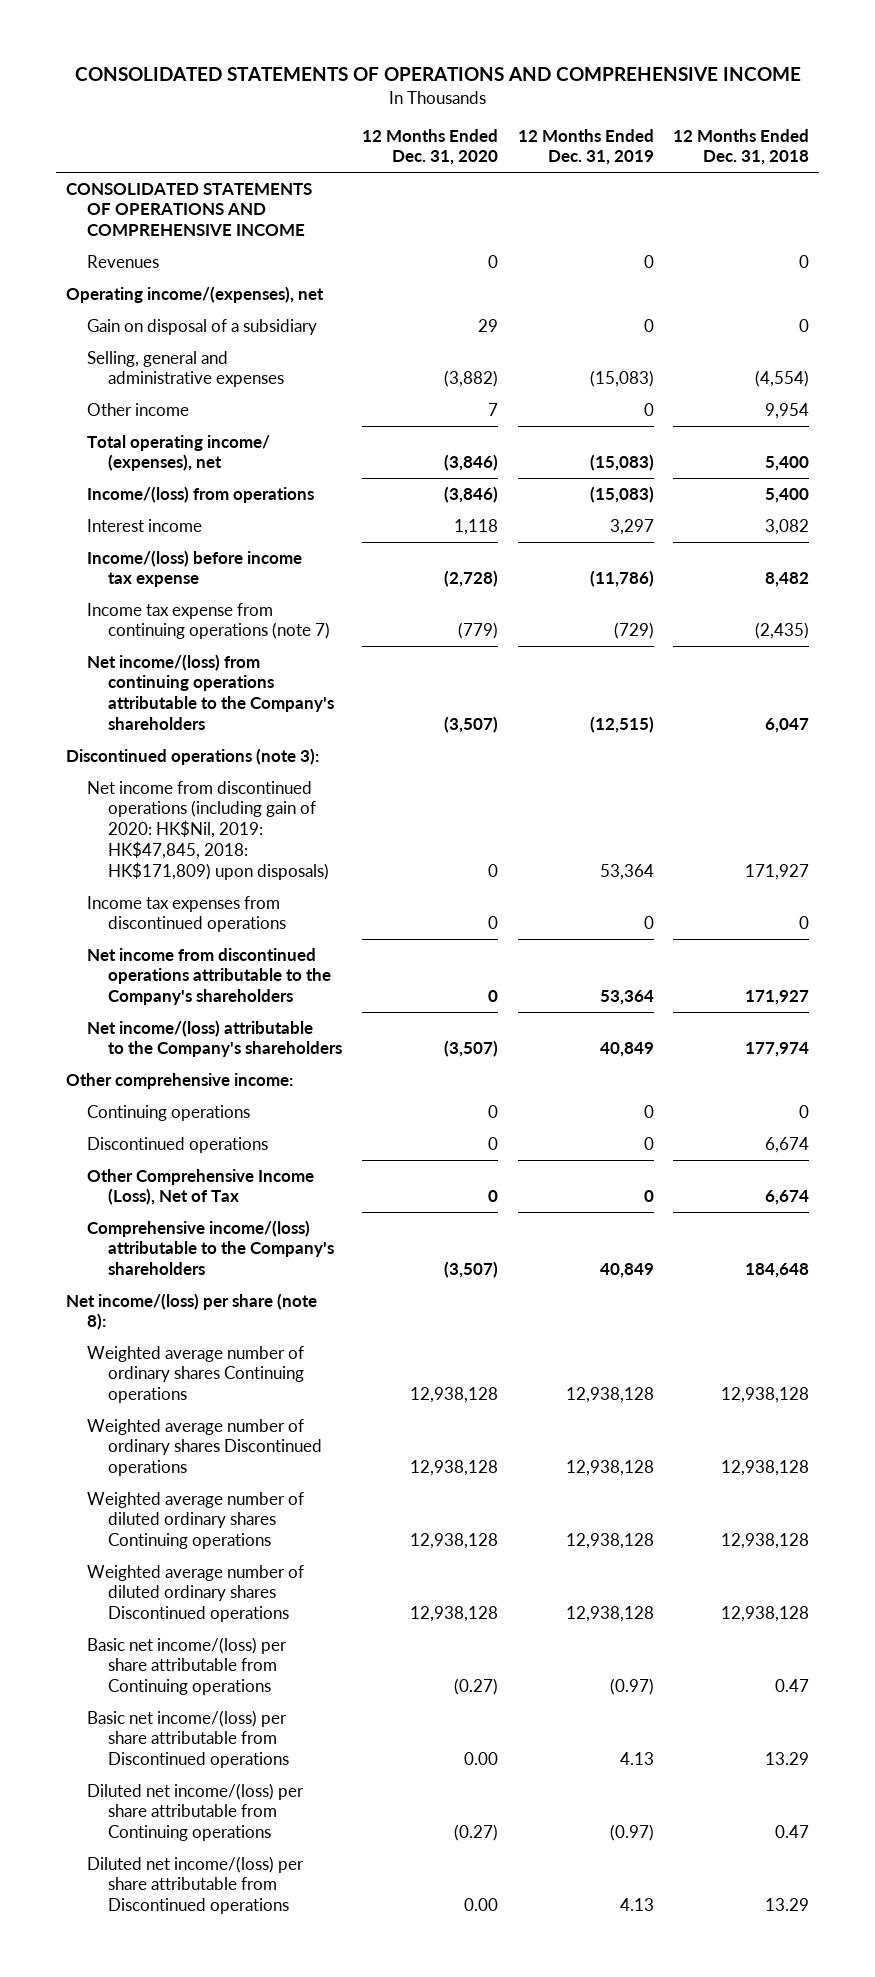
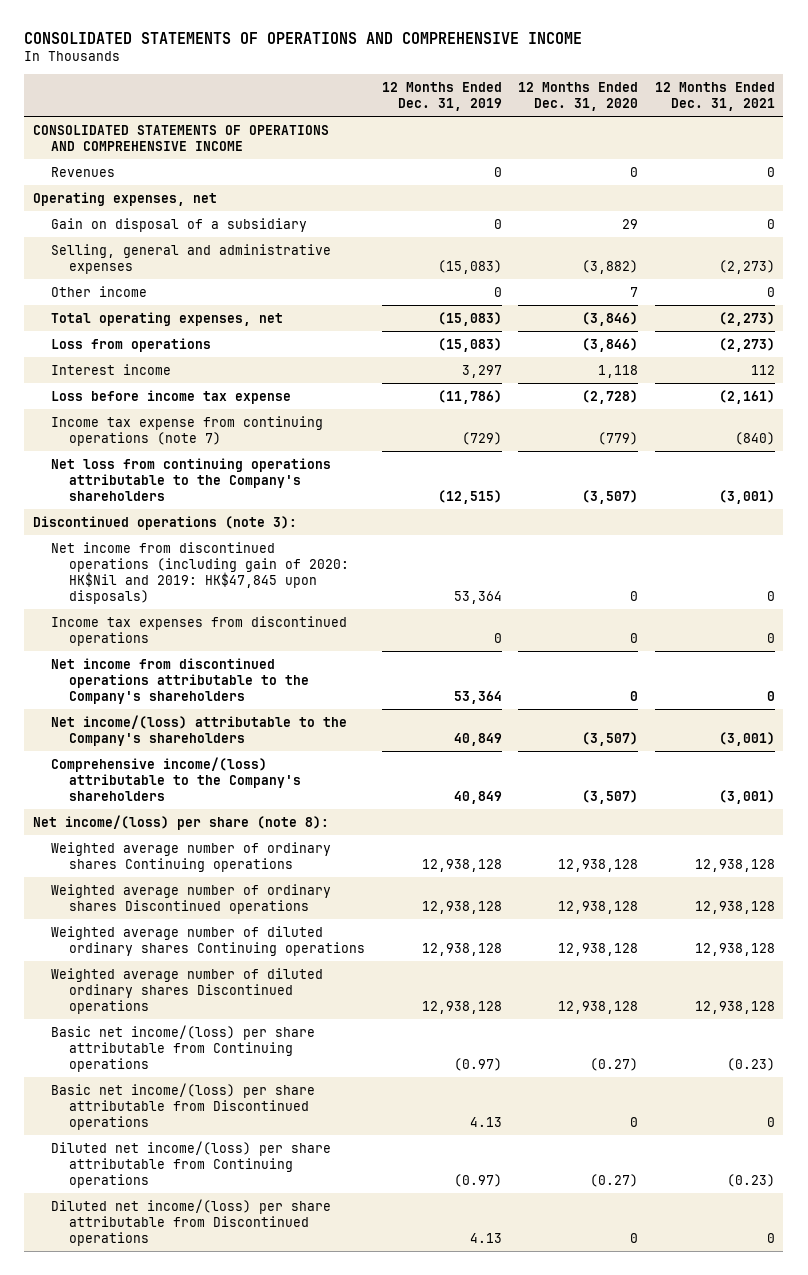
- | 12 Months Ended Dec. 31, 2020 | 12 Months Ended Dec. 31, 2019 | 12 Months Ended Dec. 31, 2018
+ | 12 Months Ended Dec. 31, 2019 | 12 Months Ended Dec. 31, 2020 | 12 Months Ended Dec. 31, 2021
- Operating income/(expenses), net
+ Operating expenses, net
- Total operating income/ (expenses), net | (3,846) | (15,083) | 5,400
- Income/(loss) from operations | (3,846) | (15,083) | 5,400
+ Total operating expenses, net | (15,083) | (3,846) | (2,273)
+ Loss from operations | (15,083) | (3,846) | (2,273)
- Income/(loss) before income tax expense | (2,728) | (11,786) | 8,482
+ Loss before income tax expense | (11,786) | (2,728) | (2,161)
- Net income/(loss) from continuing operations attributable to the Company's shareholders | (3,507) | (12,515) | 6,047
+ Net loss from continuing operations attributable to the Company's shareholders | (12,515) | (3,507) | (3,001)
- Net income from discontinued operations (including gain of 2020: HK$Nil, 2019: HK$47,845, 2018: HK$171,809) upon disposals) | 0 | 53,364 | 171,927
+ Net income from discontinued operations (including gain of 2020: HK$Nil and 2019: HK$47,845 upon disposals) | 53,364 | 0 | 0
- Other comprehensive income:
- Continuing operations | 0 | 0 | 0
- Discontinued operations | 0 | 0 | 6,674
- Other Comprehensive Income (Loss), Net of Tax | 0 | 0 | 6,674
- Basic net income/(loss) per share attributable from Discontinued operations | 0.00 | 4.13 | 13.29
+ Basic net income/(loss) per share attributable from Discontinued operations | 4.13 | 0 | 0
- Diluted net income/(loss) per share attributable from Discontinued operations | 0.00 | 4.13 | 13.29
+ Diluted net income/(loss) per share attributable from Discontinued operations | 4.13 | 0 | 0

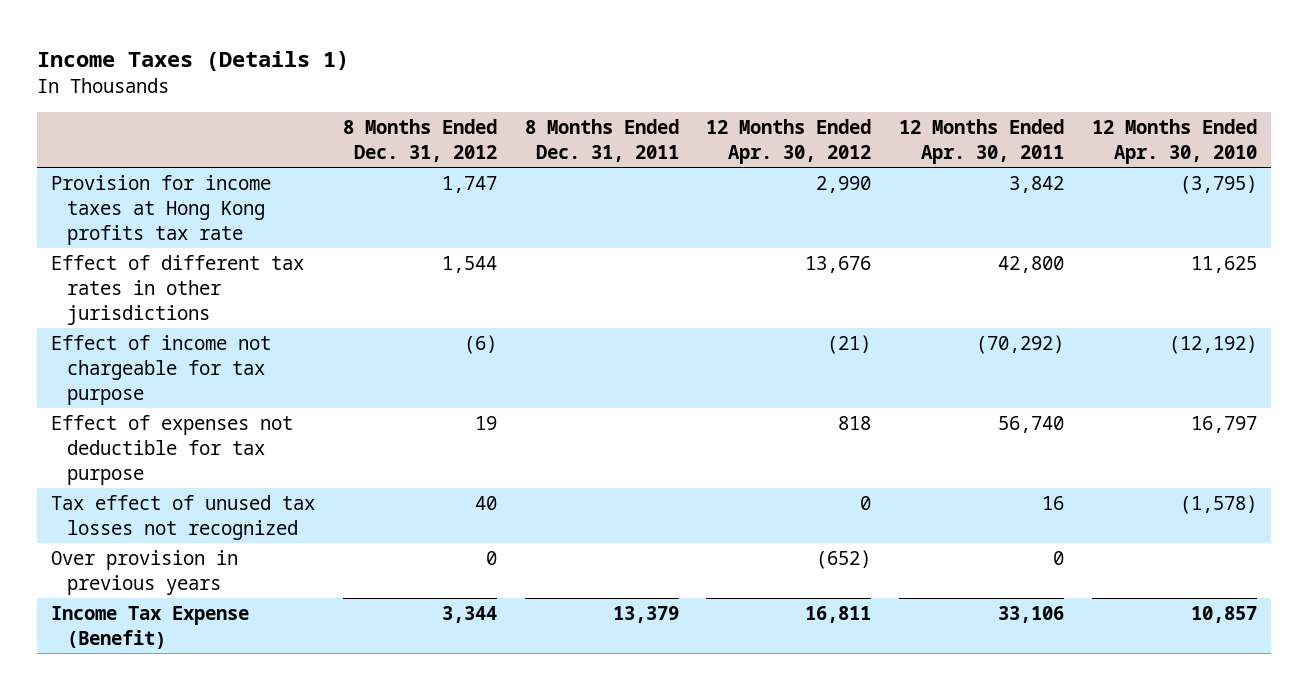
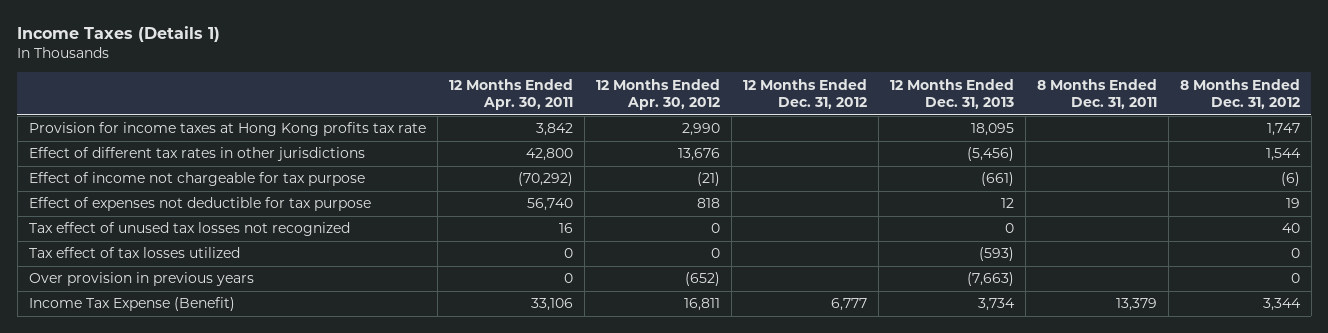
- | 8 Months Ended Dec. 31, 2012 | 8 Months Ended Dec. 31, 2011 | 12 Months Ended Apr. 30, 2012 | 12 Months Ended Apr. 30, 2011 | 12 Months Ended Apr. 30, 2010
+ | 12 Months Ended Apr. 30, 2011 | 12 Months Ended Apr. 30, 2012 | 12 Months Ended Dec. 31, 2012 | 12 Months Ended Dec. 31, 2013 | 8 Months Ended Dec. 31, 2011 | 8 Months Ended Dec. 31, 2012
+ Tax effect of tax losses utilized | 0 | 0 | | (593) | | 0

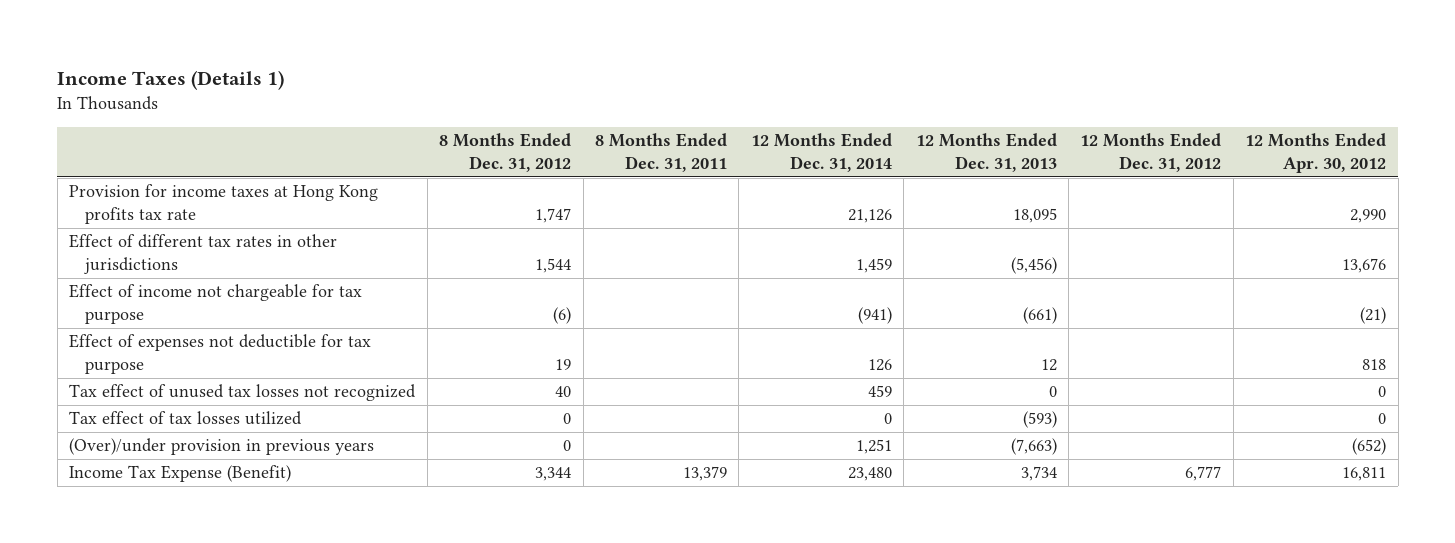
- | 12 Months Ended Apr. 30, 2011 | 12 Months Ended Apr. 30, 2012 | 12 Months Ended Dec. 31, 2012 | 12 Months Ended Dec. 31, 2013 | 8 Months Ended Dec. 31, 2011 | 8 Months Ended Dec. 31, 2012
+ | 8 Months Ended Dec. 31, 2012 | 8 Months Ended Dec. 31, 2011 | 12 Months Ended Dec. 31, 2014 | 12 Months Ended Dec. 31, 2013 | 12 Months Ended Dec. 31, 2012 | 12 Months Ended Apr. 30, 2012
- Over provision in previous years | 0 | (652) | | (7,663) | | 0
+ (Over)/under provision in previous years | 0 | | 1,251 | (7,663) | | (652)

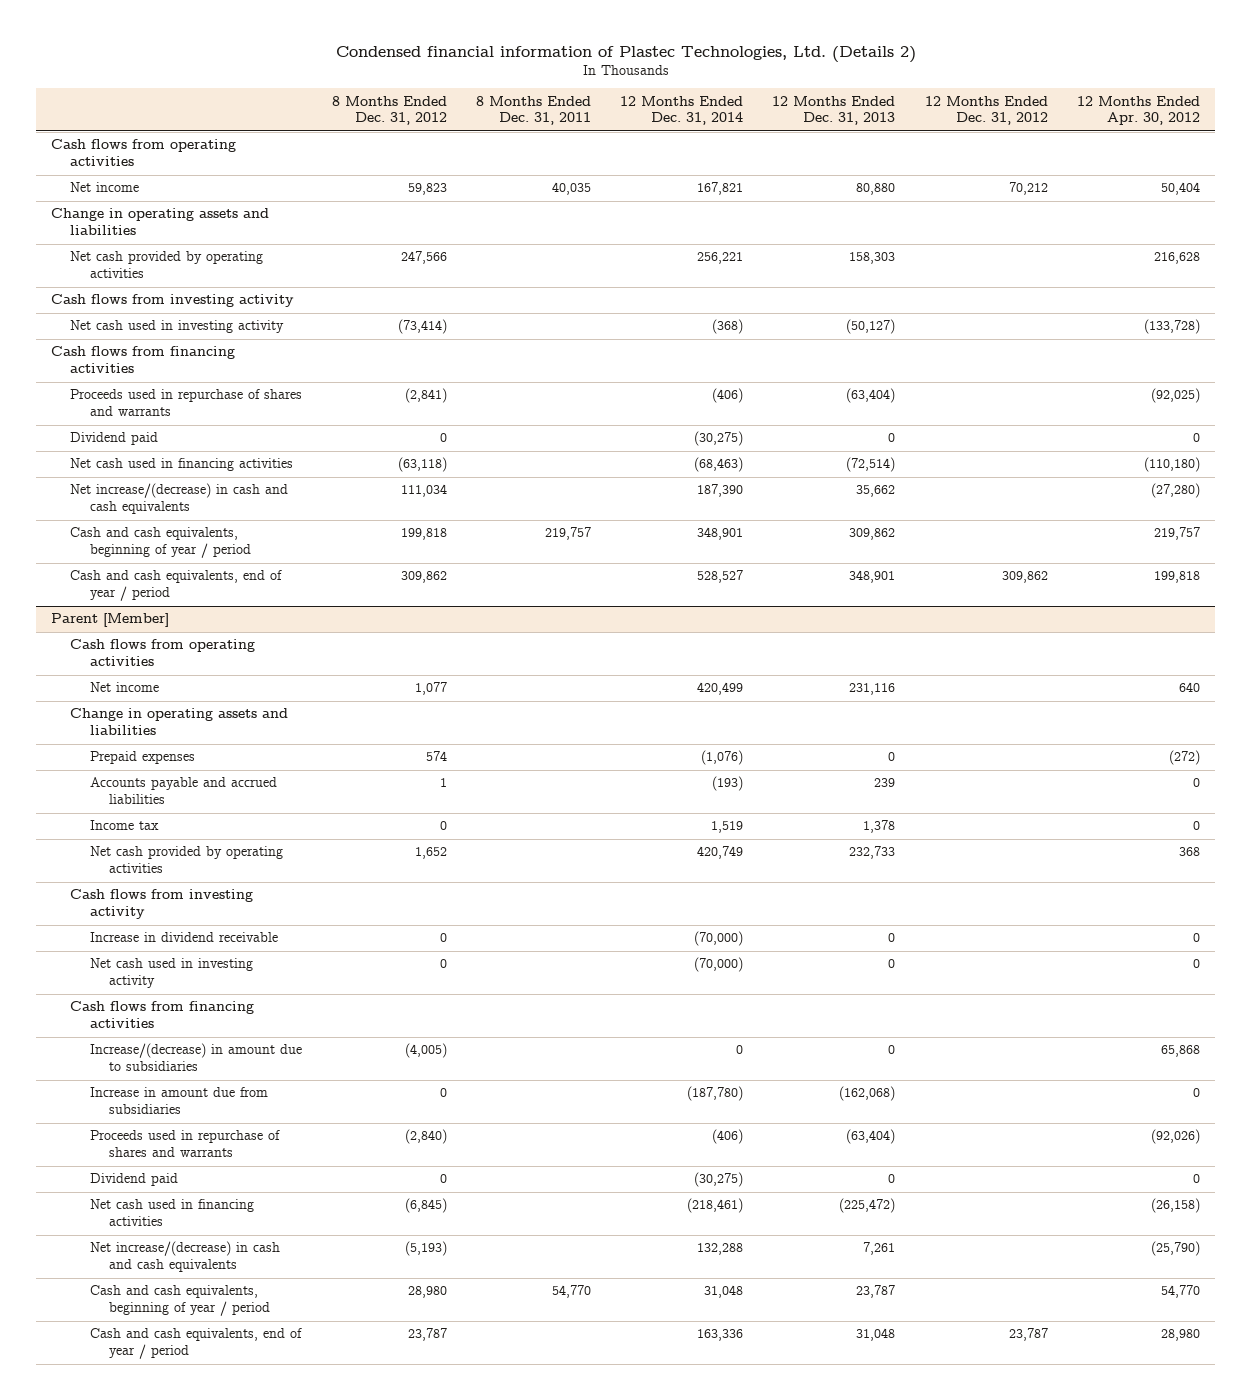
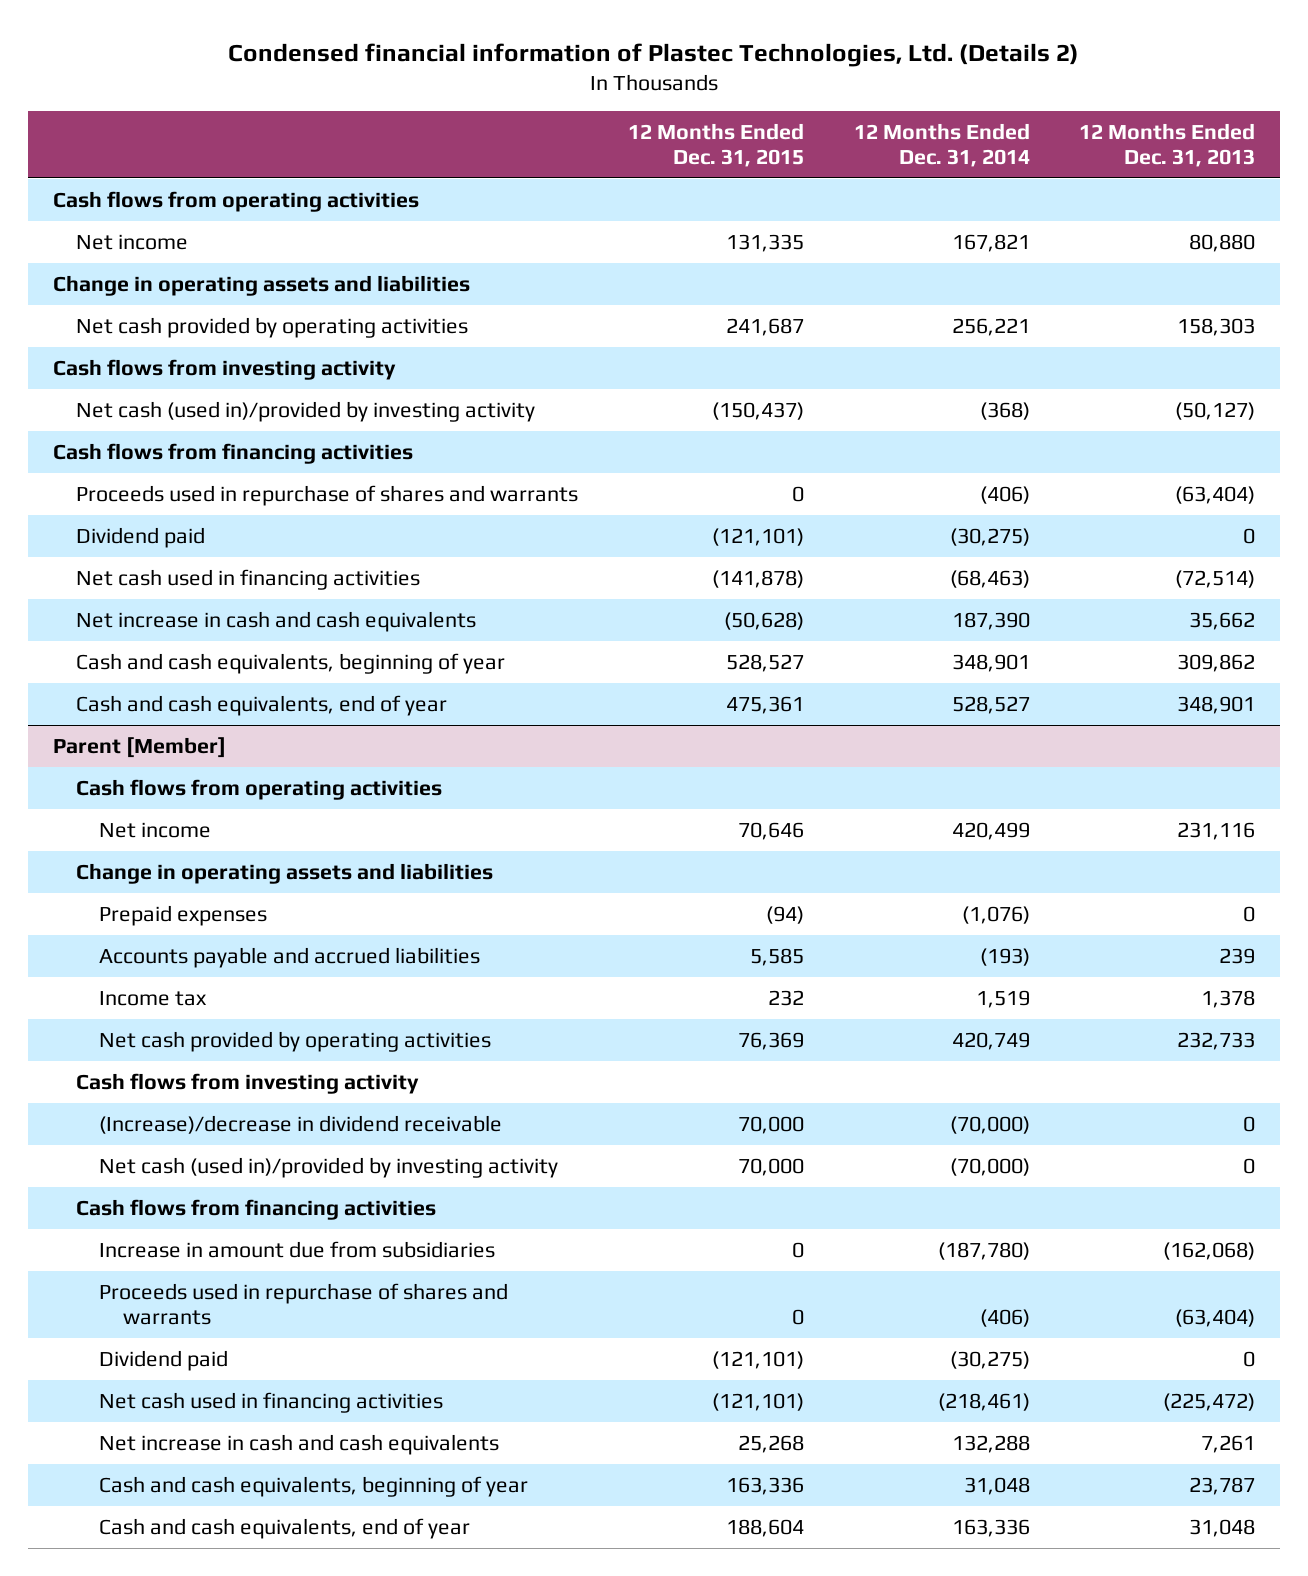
- | 8 Months Ended Dec. 31, 2012 | 8 Months Ended Dec. 31, 2011 | 12 Months Ended Dec. 31, 2014 | 12 Months Ended Dec. 31, 2013 | 12 Months Ended Dec. 31, 2012 | 12 Months Ended Apr. 30, 2012
+ | 12 Months Ended Dec. 31, 2015 | 12 Months Ended Dec. 31, 2014 | 12 Months Ended Dec. 31, 2013
- Net cash used in investing activity | (73,414) | | (368) | (50,127) | | (133,728)
+ Net cash (used in)/provided by investing activity | (150,437) | (368) | (50,127)
- Net increase/(decrease) in cash and cash equivalents | 111,034 | | 187,390 | 35,662 | | (27,280)
- Cash and cash equivalents, beginning of year / period | 199,818 | 219,757 | 348,901 | 309,862 | | 219,757
- Cash and cash equivalents, end of year / period | 309,862 | | 528,527 | 348,901 | 309,862 | 199,818
+ Net increase in cash and cash equivalents | (50,628) | 187,390 | 35,662
+ Cash and cash equivalents, beginning of year | 528,527 | 348,901 | 309,862
+ Cash and cash equivalents, end of year | 475,361 | 528,527 | 348,901
@ Parent [Member]
- Increase in dividend receivable | 0 | | (70,000) | 0 | | 0
- Net cash used in investing activity | 0 | | (70,000) | 0 | | 0
+ (Increase)/decrease in dividend receivable | 70,000 | (70,000) | 0
+ Net cash (used in)/provided by investing activity | 70,000 | (70,000) | 0
- Increase/(decrease) in amount due to subsidiaries | (4,005) | | 0 | 0 | | 65,868
- Net increase/(decrease) in cash and cash equivalents | (5,193) | | 132,288 | 7,261 | | (25,790)
- Cash and cash equivalents, beginning of year / period | 28,980 | 54,770 | 31,048 | 23,787 | | 54,770
- Cash and cash equivalents, end of year / period | 23,787 | | 163,336 | 31,048 | 23,787 | 28,980
+ Net increase in cash and cash equivalents | 25,268 | 132,288 | 7,261
+ Cash and cash equivalents, beginning of year | 163,336 | 31,048 | 23,787
+ Cash and cash equivalents, end of year | 188,604 | 163,336 | 31,048

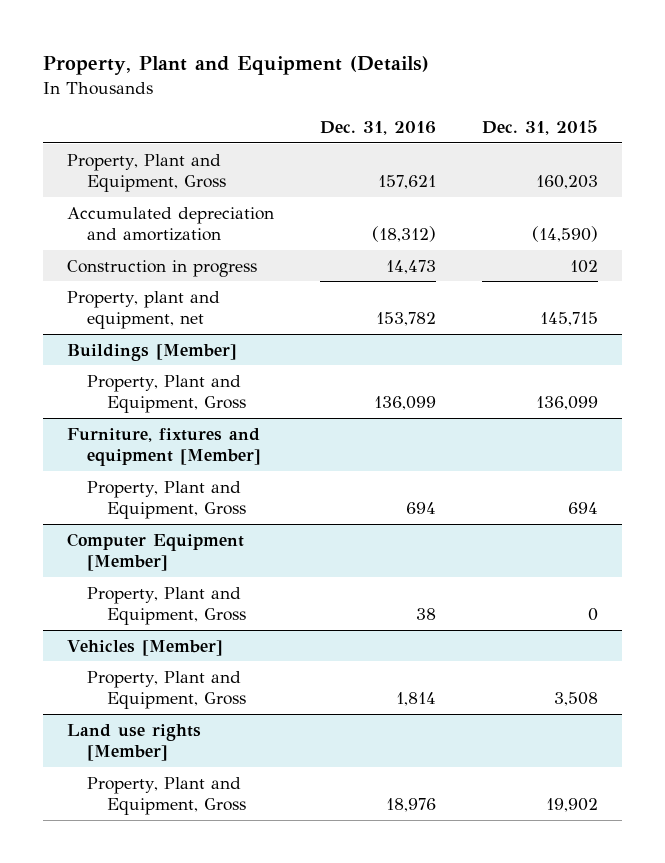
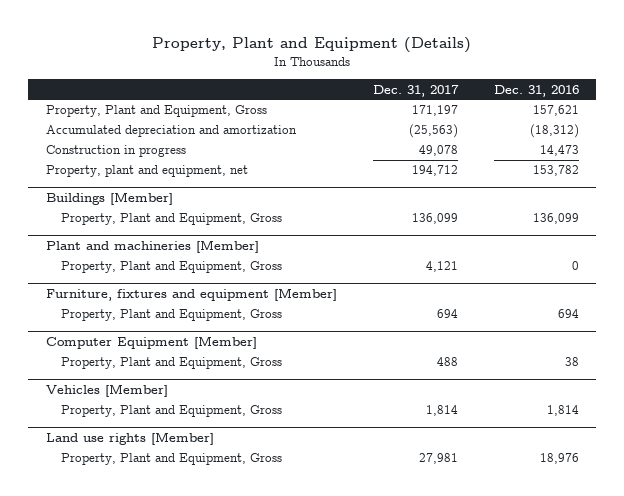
- | Dec. 31, 2016 | Dec. 31, 2015
+ | Dec. 31, 2017 | Dec. 31, 2016
+ Plant and machineries [Member]
+ Property, Plant and Equipment, Gross | 4,121 | 0

